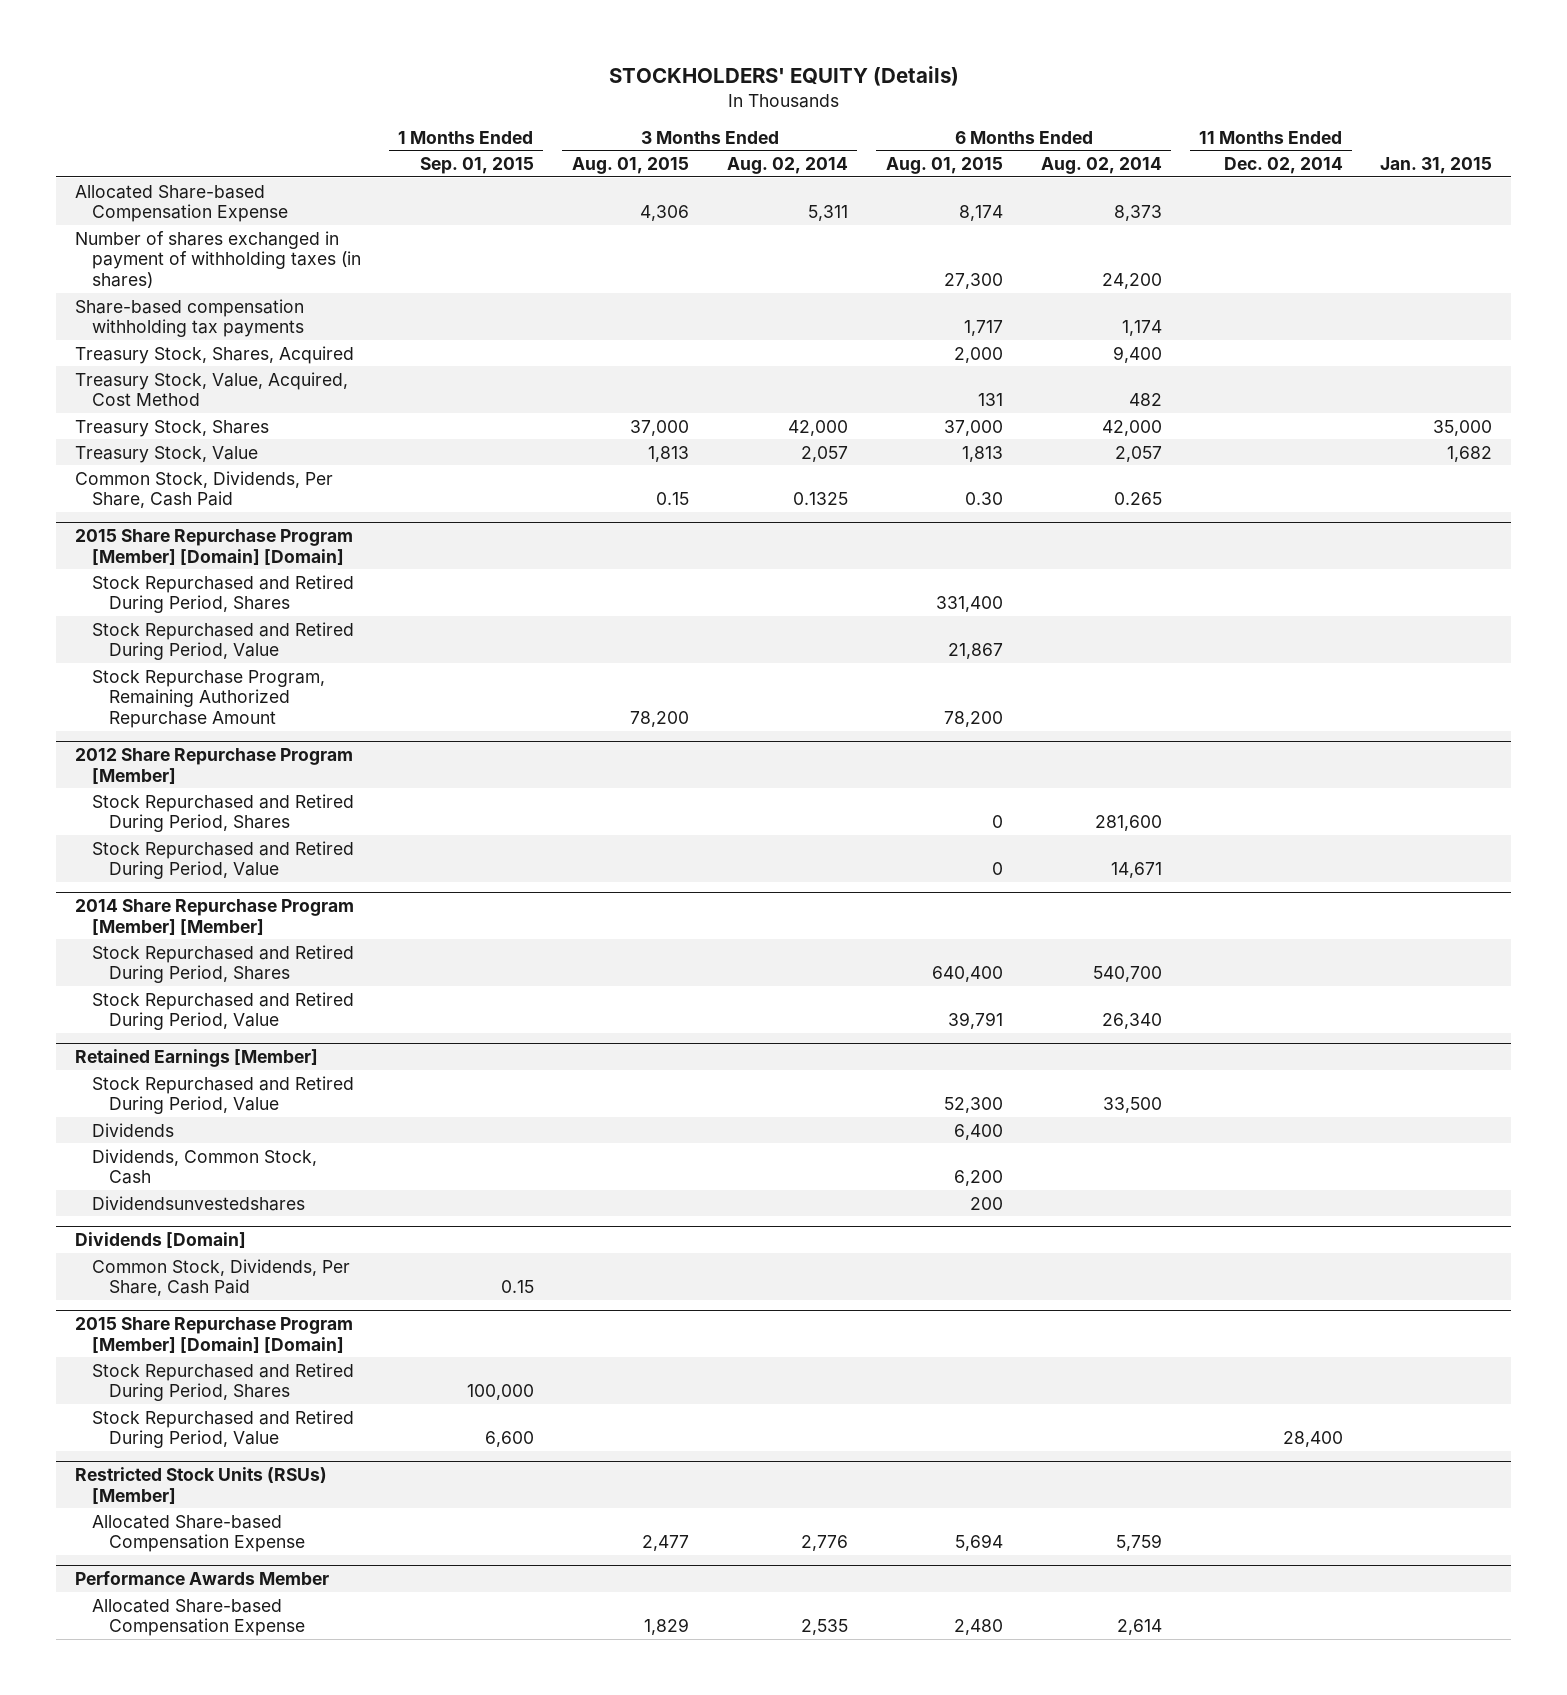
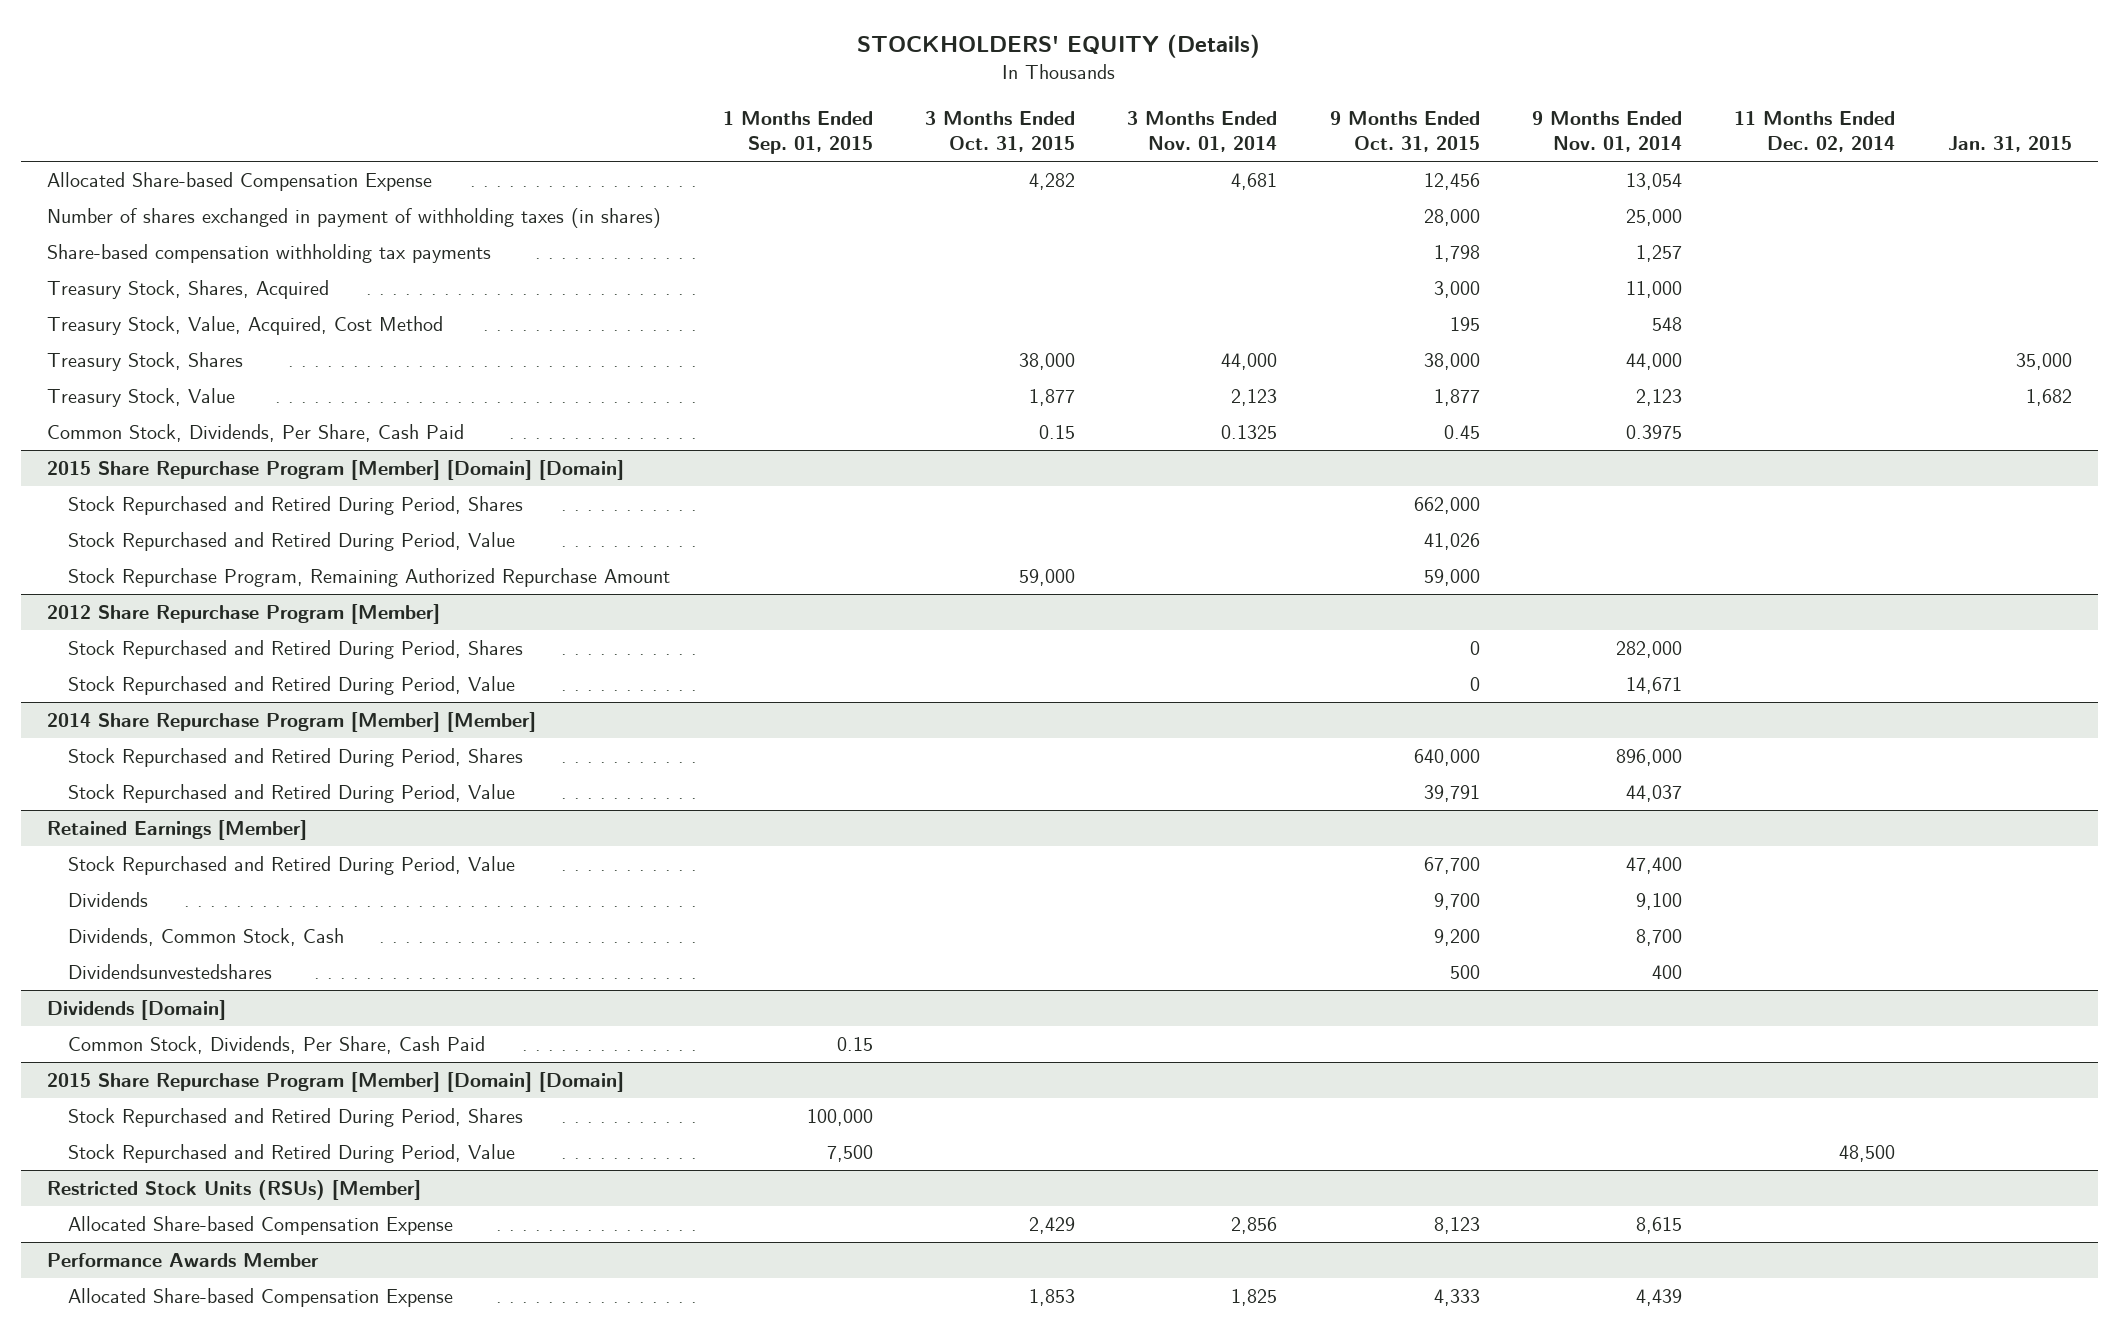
- | 1 Months Ended Sep. 01, 2015 | 3 Months Ended Aug. 01, 2015 | 3 Months Ended Aug. 02, 2014 | 6 Months Ended Aug. 01, 2015 | 6 Months Ended Aug. 02, 2014 | 11 Months Ended Dec. 02, 2014 | Jan. 31, 2015
+ | 1 Months Ended Sep. 01, 2015 | 3 Months Ended Oct. 31, 2015 | 3 Months Ended Nov. 01, 2014 | 9 Months Ended Oct. 31, 2015 | 9 Months Ended Nov. 01, 2014 | 11 Months Ended Dec. 02, 2014 | Jan. 31, 2015
@ 2015 Share Repurchase Program [Member] [Domain] [Domain]
- Stock Repurchased and Retired During Period, Value | 6,600 | | | | | 28,400 |
+ Stock Repurchased and Retired During Period, Value | 7,500 | | | | | 48,500 |

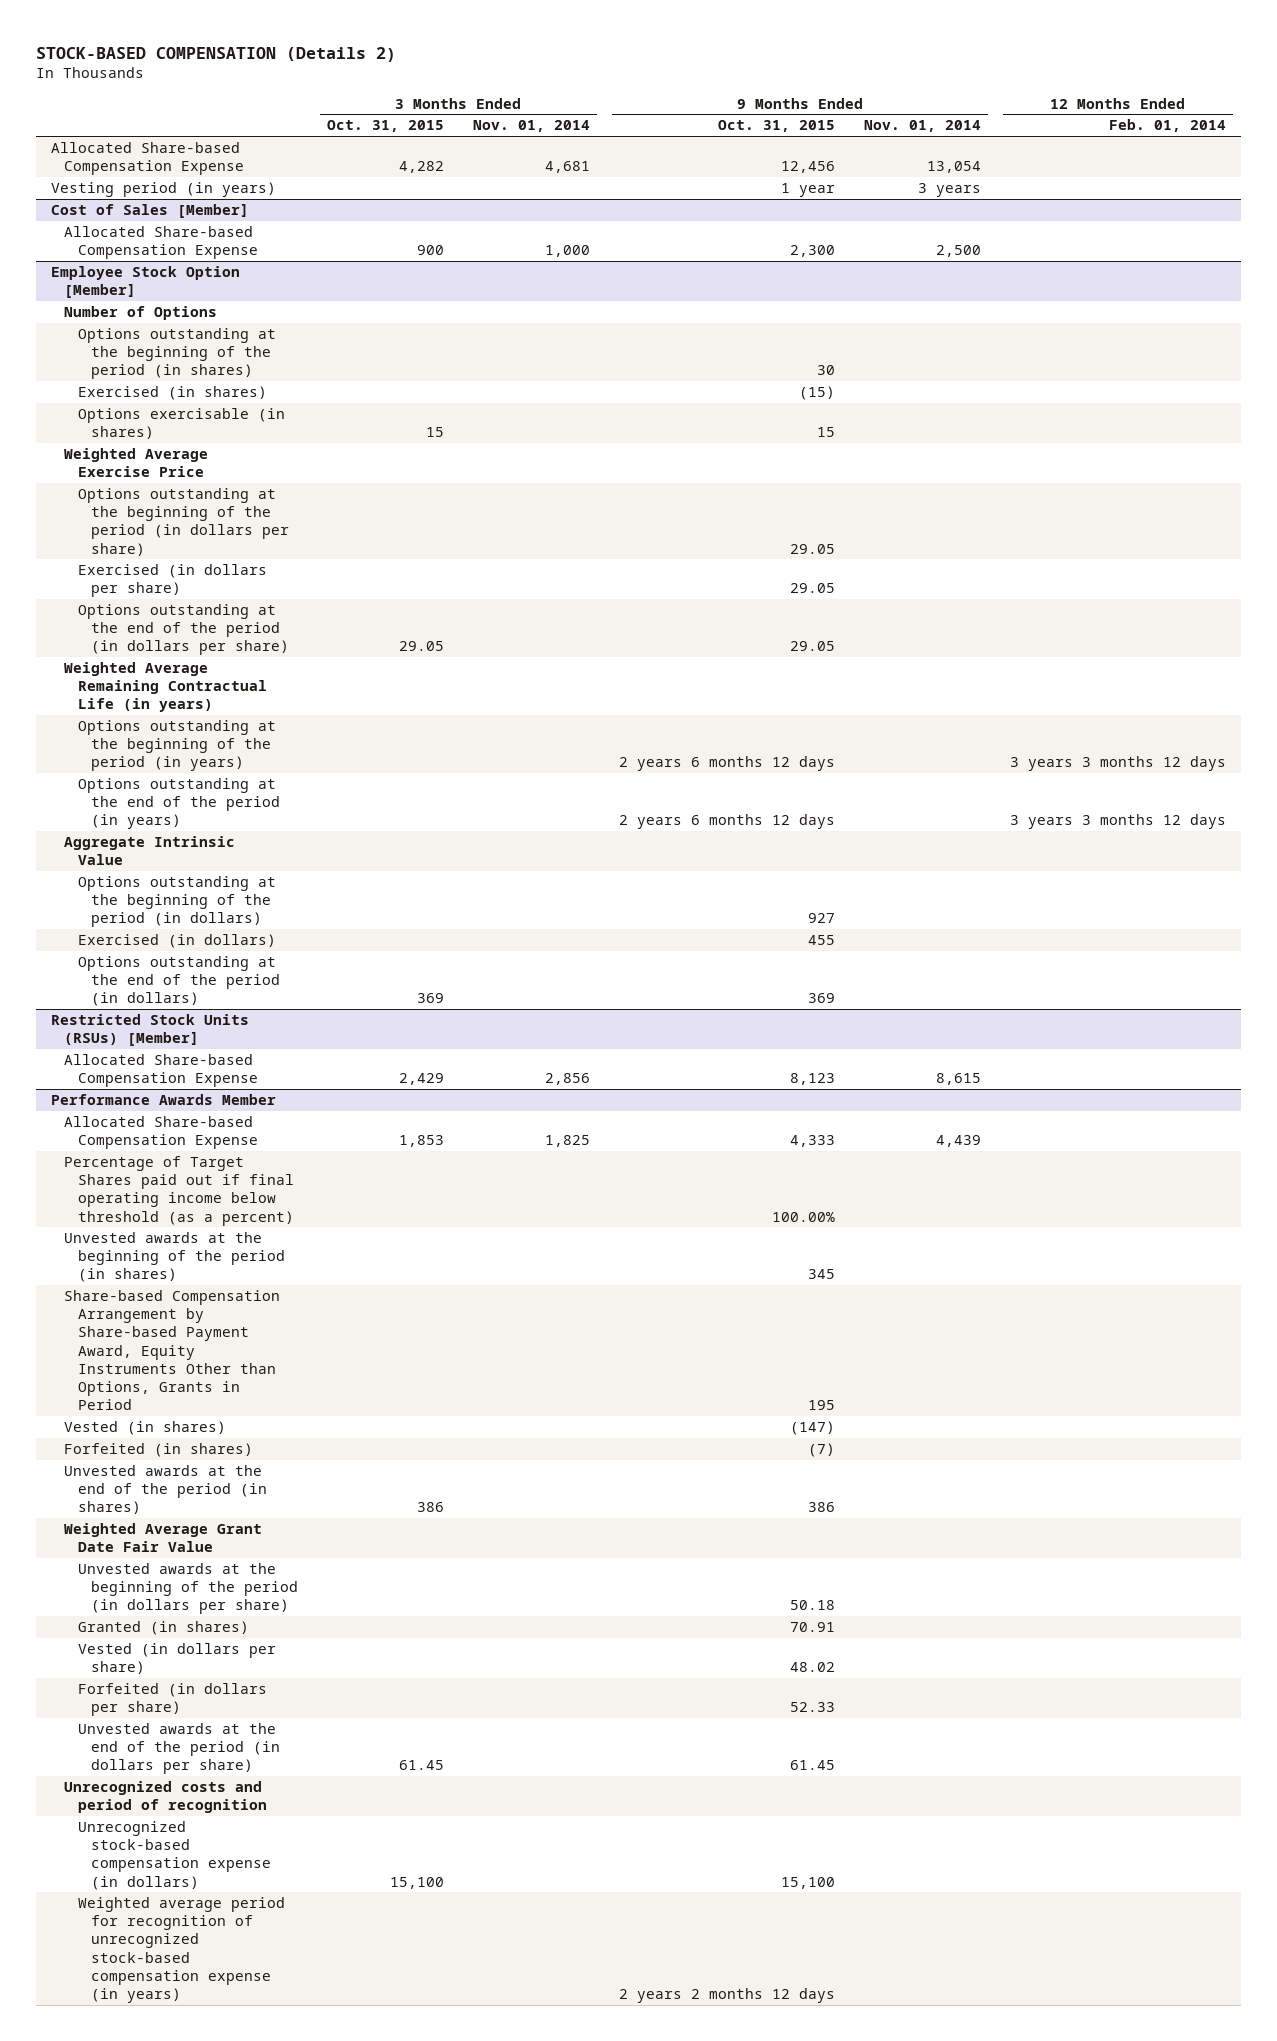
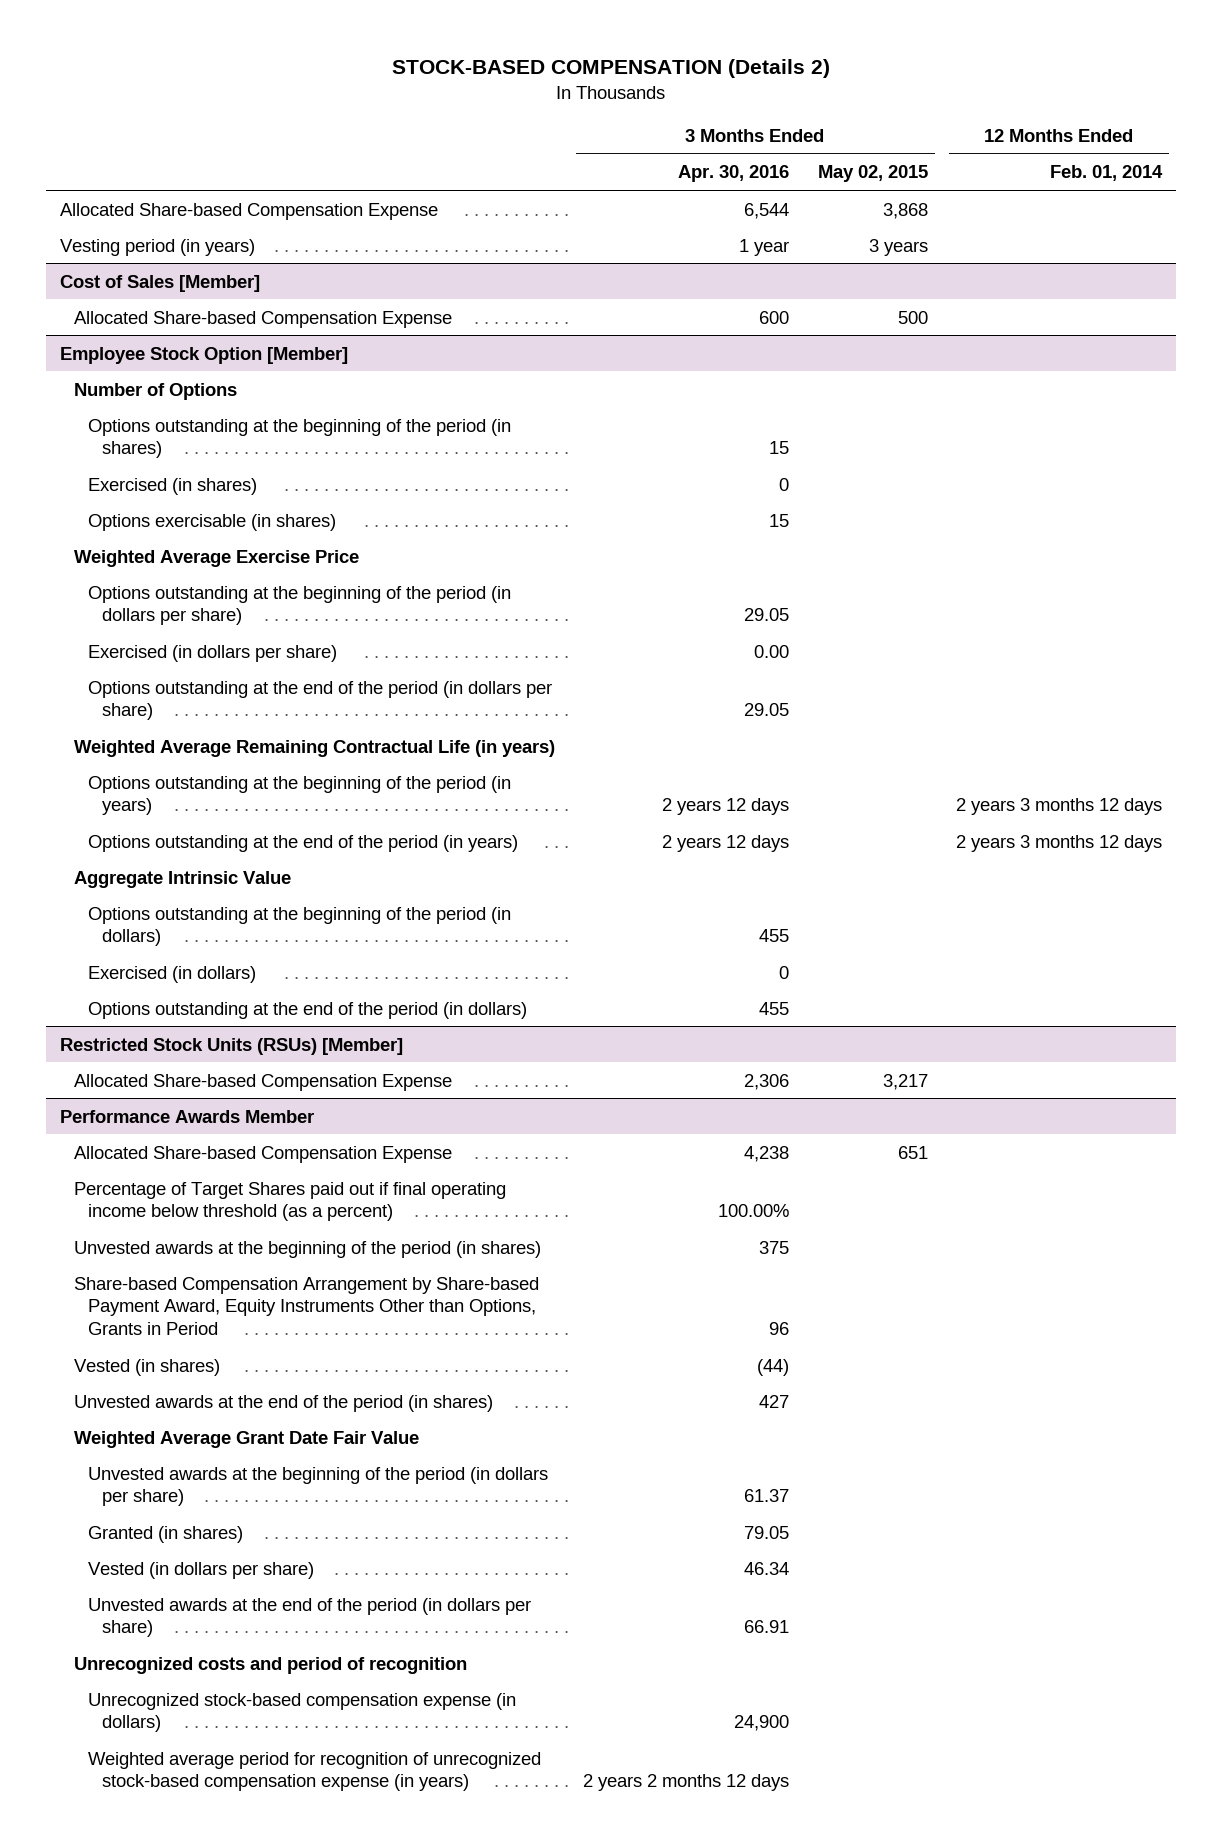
- | 3 Months Ended Oct. 31, 2015 | 3 Months Ended Nov. 01, 2014 | 9 Months Ended Oct. 31, 2015 | 9 Months Ended Nov. 01, 2014 | 12 Months Ended Feb. 01, 2014
+ | 3 Months Ended Apr. 30, 2016 | 3 Months Ended May 02, 2015 | 12 Months Ended Feb. 01, 2014
@ Employee Stock Option [Member]
- Options outstanding at the beginning of the period (in years) | | | 2 years 6 months 12 days | | 3 years 3 months 12 days
- Options outstanding at the end of the period (in years) | | | 2 years 6 months 12 days | | 3 years 3 months 12 days
+ Options outstanding at the beginning of the period (in years) | 2 years 12 days | | 2 years 3 months 12 days
+ Options outstanding at the end of the period (in years) | 2 years 12 days | | 2 years 3 months 12 days
@ Performance Awards Member
- Forfeited (in shares) | | | (7) | |
- Forfeited (in dollars per share) | | | 52.33 | |

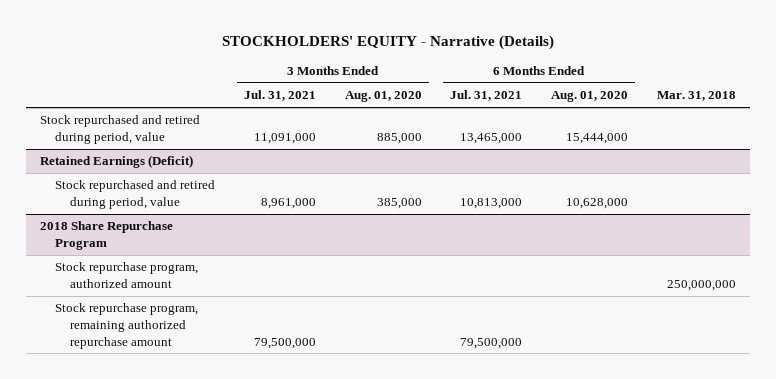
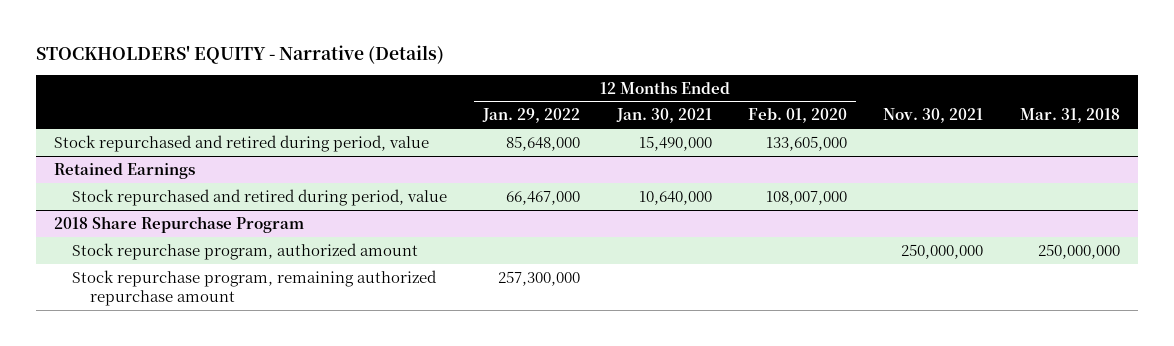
- | 3 Months Ended Jul. 31, 2021 | 3 Months Ended Aug. 01, 2020 | 6 Months Ended Jul. 31, 2021 | 6 Months Ended Aug. 01, 2020 | Mar. 31, 2018
+ | 12 Months Ended Jan. 29, 2022 | 12 Months Ended Jan. 30, 2021 | 12 Months Ended Feb. 01, 2020 | Nov. 30, 2021 | Mar. 31, 2018
- Retained Earnings (Deficit)
+ Retained Earnings

